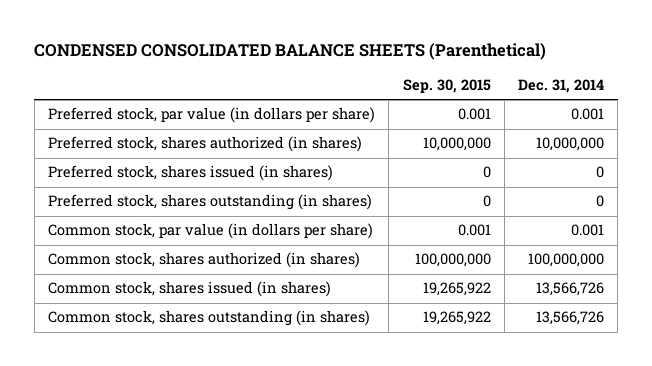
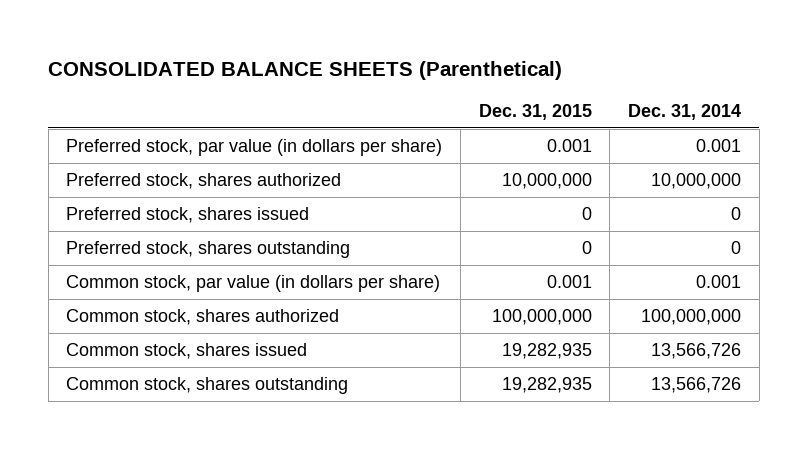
- CONDENSED CONSOLIDATED BALANCE SHEETS (Parenthetical)
+ CONSOLIDATED BALANCE SHEETS (Parenthetical)
- | Sep. 30, 2015 | Dec. 31, 2014
+ | Dec. 31, 2015 | Dec. 31, 2014
- Preferred stock, shares authorized (in shares) | 10,000,000 | 10,000,000
- Preferred stock, shares issued (in shares) | 0 | 0
- Preferred stock, shares outstanding (in shares) | 0 | 0
+ Preferred stock, shares authorized | 10,000,000 | 10,000,000
+ Preferred stock, shares issued | 0 | 0
+ Preferred stock, shares outstanding | 0 | 0
- Common stock, shares authorized (in shares) | 100,000,000 | 100,000,000
- Common stock, shares issued (in shares) | 19,265,922 | 13,566,726
- Common stock, shares outstanding (in shares) | 19,265,922 | 13,566,726
+ Common stock, shares authorized | 100,000,000 | 100,000,000
+ Common stock, shares issued | 19,282,935 | 13,566,726
+ Common stock, shares outstanding | 19,282,935 | 13,566,726

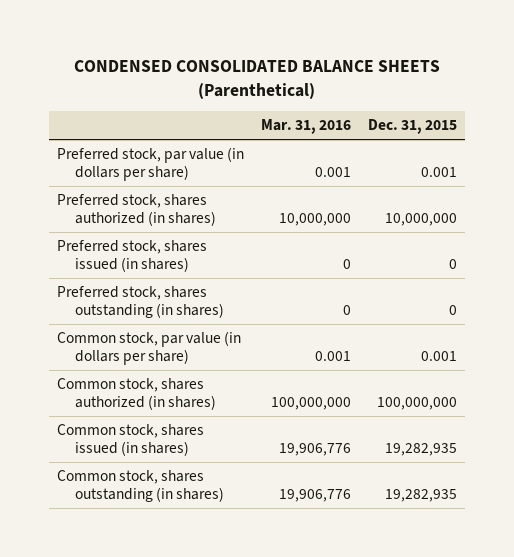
- CONSOLIDATED BALANCE SHEETS (Parenthetical)
+ CONDENSED CONSOLIDATED BALANCE SHEETS (Parenthetical)
- | Dec. 31, 2015 | Dec. 31, 2014
+ | Mar. 31, 2016 | Dec. 31, 2015
- Preferred stock, shares authorized | 10,000,000 | 10,000,000
- Preferred stock, shares issued | 0 | 0
- Preferred stock, shares outstanding | 0 | 0
+ Preferred stock, shares authorized (in shares) | 10,000,000 | 10,000,000
+ Preferred stock, shares issued (in shares) | 0 | 0
+ Preferred stock, shares outstanding (in shares) | 0 | 0
- Common stock, shares authorized | 100,000,000 | 100,000,000
- Common stock, shares issued | 19,282,935 | 13,566,726
- Common stock, shares outstanding | 19,282,935 | 13,566,726
+ Common stock, shares authorized (in shares) | 100,000,000 | 100,000,000
+ Common stock, shares issued (in shares) | 19,906,776 | 19,282,935
+ Common stock, shares outstanding (in shares) | 19,906,776 | 19,282,935

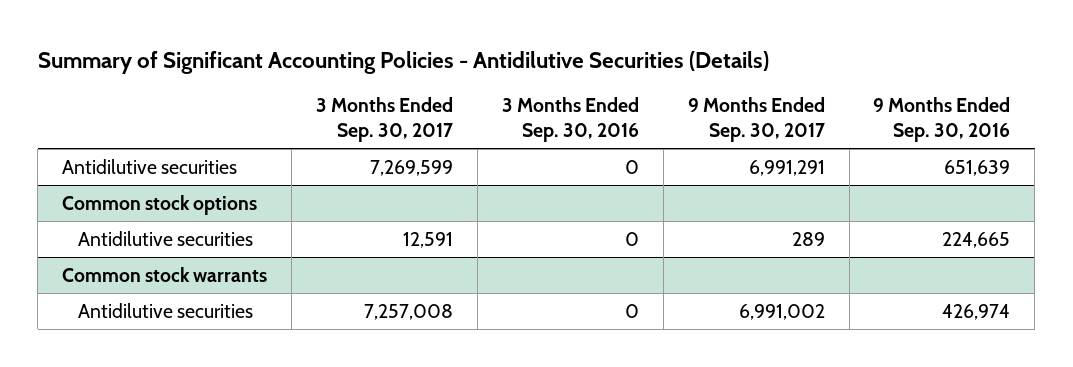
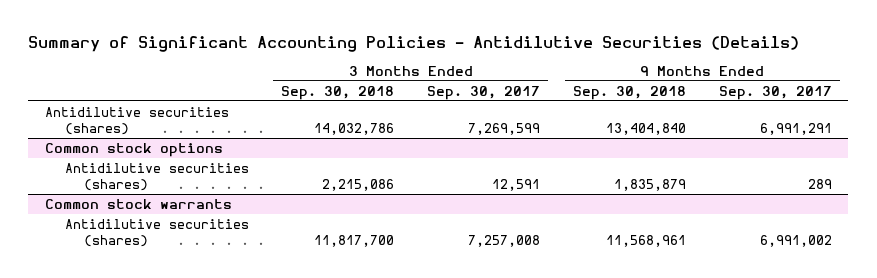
- | 3 Months Ended Sep. 30, 2017 | 3 Months Ended Sep. 30, 2016 | 9 Months Ended Sep. 30, 2017 | 9 Months Ended Sep. 30, 2016
+ | 3 Months Ended Sep. 30, 2018 | 3 Months Ended Sep. 30, 2017 | 9 Months Ended Sep. 30, 2018 | 9 Months Ended Sep. 30, 2017
- Antidilutive securities | 7,269,599 | 0 | 6,991,291 | 651,639
+ Antidilutive securities (shares) | 14,032,786 | 7,269,599 | 13,404,840 | 6,991,291
@ Common stock options
- Antidilutive securities | 12,591 | 0 | 289 | 224,665
+ Antidilutive securities (shares) | 2,215,086 | 12,591 | 1,835,879 | 289
@ Common stock warrants
- Antidilutive securities | 7,257,008 | 0 | 6,991,002 | 426,974
+ Antidilutive securities (shares) | 11,817,700 | 7,257,008 | 11,568,961 | 6,991,002

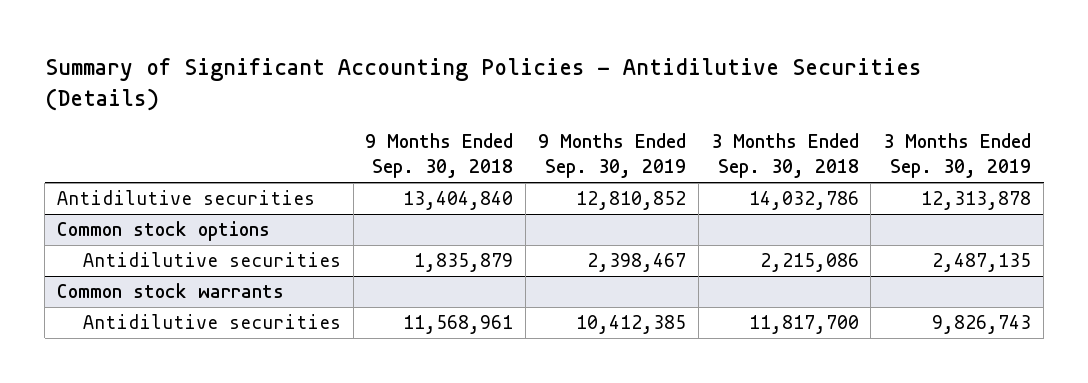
- | 3 Months Ended Sep. 30, 2018 | 3 Months Ended Sep. 30, 2017 | 9 Months Ended Sep. 30, 2018 | 9 Months Ended Sep. 30, 2017
+ | 9 Months Ended Sep. 30, 2018 | 9 Months Ended Sep. 30, 2019 | 3 Months Ended Sep. 30, 2018 | 3 Months Ended Sep. 30, 2019
- Antidilutive securities (shares) | 14,032,786 | 7,269,599 | 13,404,840 | 6,991,291
+ Antidilutive securities | 13,404,840 | 12,810,852 | 14,032,786 | 12,313,878
@ Common stock options
- Antidilutive securities (shares) | 2,215,086 | 12,591 | 1,835,879 | 289
+ Antidilutive securities | 1,835,879 | 2,398,467 | 2,215,086 | 2,487,135
@ Common stock warrants
- Antidilutive securities (shares) | 11,817,700 | 7,257,008 | 11,568,961 | 6,991,002
+ Antidilutive securities | 11,568,961 | 10,412,385 | 11,817,700 | 9,826,743

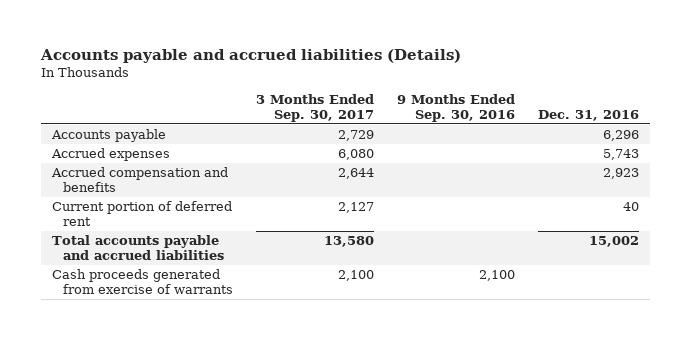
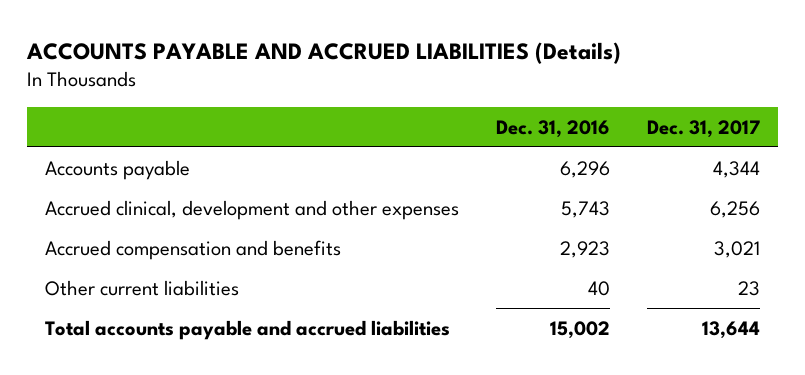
- Accounts payable and accrued liabilities (Details)
+ ACCOUNTS PAYABLE AND ACCRUED LIABILITIES (Details)
- | 3 Months Ended Sep. 30, 2017 | 9 Months Ended Sep. 30, 2016 | Dec. 31, 2016
+ | Dec. 31, 2016 | Dec. 31, 2017
- Accrued expenses | 6,080 | | 5,743
+ Accrued clinical, development and other expenses | 5,743 | 6,256
- Current portion of deferred rent | 2,127 | | 40
+ Other current liabilities | 40 | 23
- Cash proceeds generated from exercise of warrants | 2,100 | 2,100 |

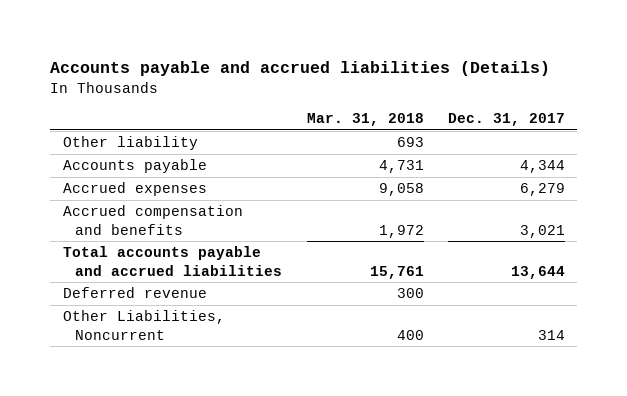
- ACCOUNTS PAYABLE AND ACCRUED LIABILITIES (Details)
+ Accounts payable and accrued liabilities (Details)
- | Dec. 31, 2016 | Dec. 31, 2017
+ | Mar. 31, 2018 | Dec. 31, 2017
+ Other liability | 693 |
- Accrued clinical, development and other expenses | 5,743 | 6,256
+ Accrued expenses | 9,058 | 6,279
- Other current liabilities | 40 | 23
+ Deferred revenue | 300 |
+ Other Liabilities, Noncurrent | 400 | 314

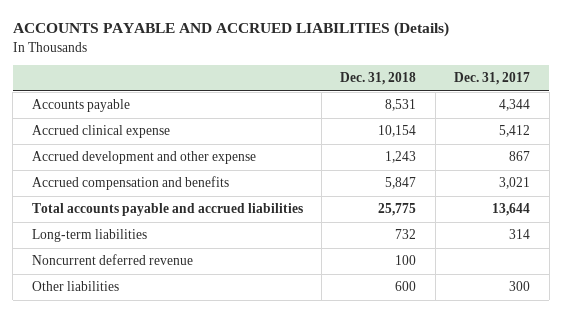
- Accounts payable and accrued liabilities (Details)
+ ACCOUNTS PAYABLE AND ACCRUED LIABILITIES (Details)
- | Mar. 31, 2018 | Dec. 31, 2017
+ | Dec. 31, 2018 | Dec. 31, 2017
- Other liability | 693 |
- Accrued expenses | 9,058 | 6,279
+ Accrued clinical expense | 10,154 | 5,412
+ Accrued development and other expense | 1,243 | 867
- Deferred revenue | 300 |
- Other Liabilities, Noncurrent | 400 | 314
+ Long-term liabilities | 732 | 314
+ Noncurrent deferred revenue | 100 |
+ Other liabilities | 600 | 300

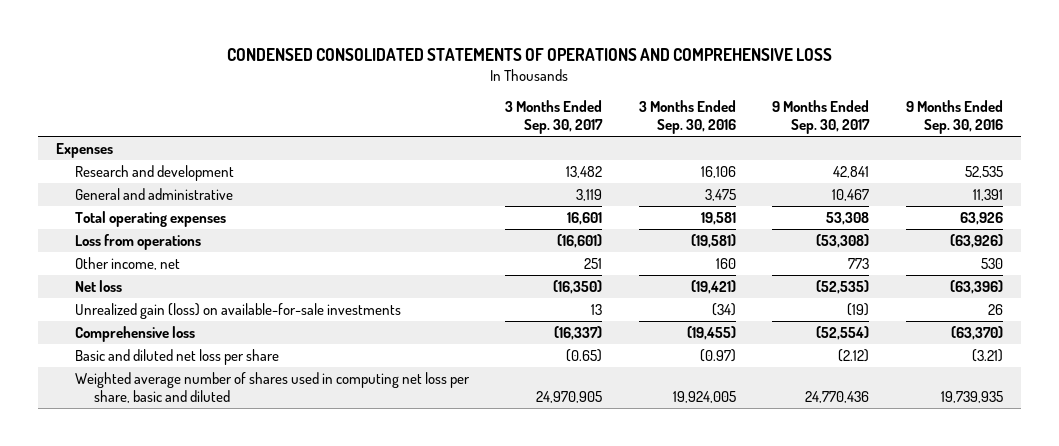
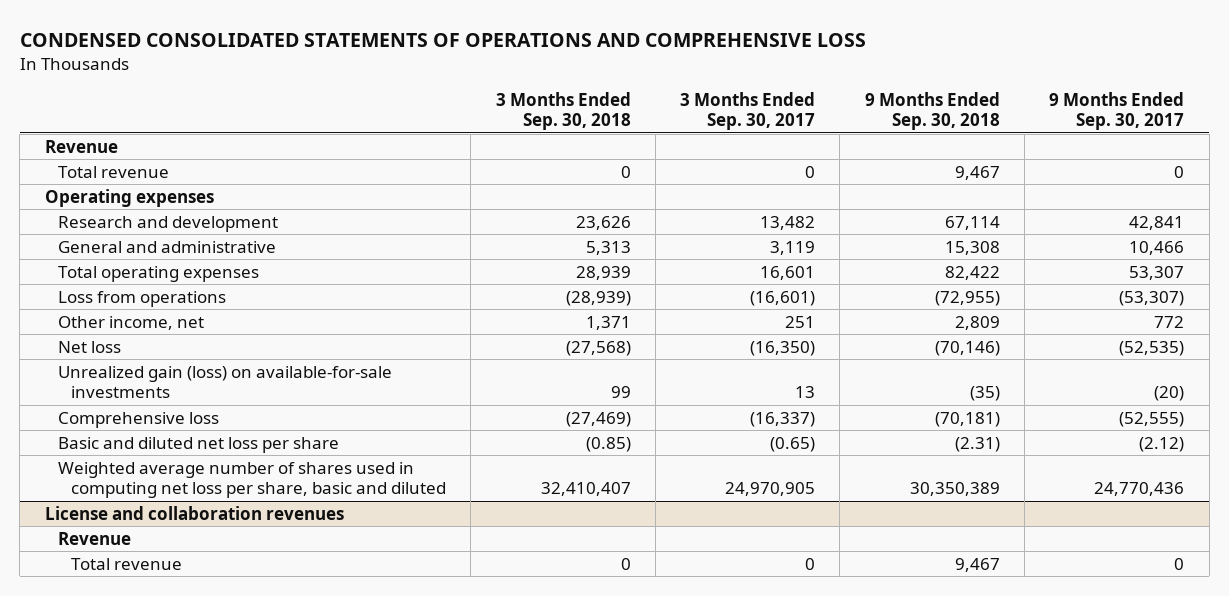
- | 3 Months Ended Sep. 30, 2017 | 3 Months Ended Sep. 30, 2016 | 9 Months Ended Sep. 30, 2017 | 9 Months Ended Sep. 30, 2016
+ | 3 Months Ended Sep. 30, 2018 | 3 Months Ended Sep. 30, 2017 | 9 Months Ended Sep. 30, 2018 | 9 Months Ended Sep. 30, 2017
- Expenses
+ Revenue
+ Total revenue | 0 | 0 | 9,467 | 0
+ Operating expenses
- General and administrative | 3,119 | 3,475 | 10,467 | 11,391
- Total operating expenses | 16,601 | 19,581 | 53,308 | 63,926
- Loss from operations | (16,601) | (19,581) | (53,308) | (63,926)
- Other income, net | 251 | 160 | 773 | 530
+ General and administrative | 5,313 | 3,119 | 15,308 | 10,466
+ Total operating expenses | 28,939 | 16,601 | 82,422 | 53,307
+ Loss from operations | (28,939) | (16,601) | (72,955) | (53,307)
+ Other income, net | 1,371 | 251 | 2,809 | 772
- Unrealized gain (loss) on available-for-sale investments | 13 | (34) | (19) | 26
- Comprehensive loss | (16,337) | (19,455) | (52,554) | (63,370)
+ Unrealized gain (loss) on available-for-sale investments | 99 | 13 | (35) | (20)
+ Comprehensive loss | (27,469) | (16,337) | (70,181) | (52,555)
+ License and collaboration revenues
+ Revenue
+ Total revenue | 0 | 0 | 9,467 | 0

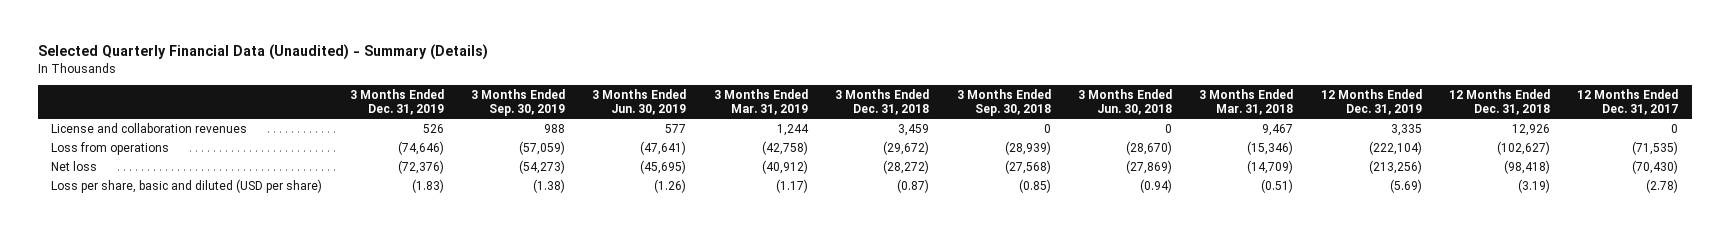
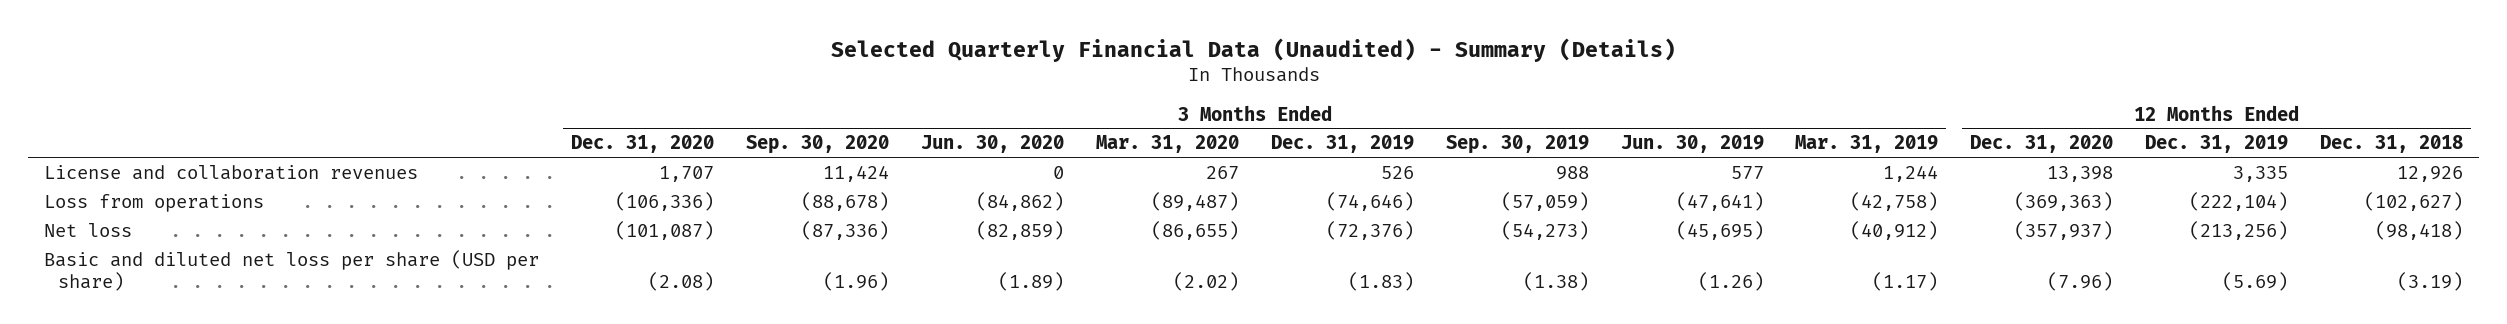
- | 3 Months Ended Dec. 31, 2019 | 3 Months Ended Sep. 30, 2019 | 3 Months Ended Jun. 30, 2019 | 3 Months Ended Mar. 31, 2019 | 3 Months Ended Dec. 31, 2018 | 3 Months Ended Sep. 30, 2018 | 3 Months Ended Jun. 30, 2018 | 3 Months Ended Mar. 31, 2018 | 12 Months Ended Dec. 31, 2019 | 12 Months Ended Dec. 31, 2018 | 12 Months Ended Dec. 31, 2017
+ | 3 Months Ended Dec. 31, 2020 | 3 Months Ended Sep. 30, 2020 | 3 Months Ended Jun. 30, 2020 | 3 Months Ended Mar. 31, 2020 | 3 Months Ended Dec. 31, 2019 | 3 Months Ended Sep. 30, 2019 | 3 Months Ended Jun. 30, 2019 | 3 Months Ended Mar. 31, 2019 | 12 Months Ended Dec. 31, 2020 | 12 Months Ended Dec. 31, 2019 | 12 Months Ended Dec. 31, 2018
- Loss per share, basic and diluted (USD per share) | (1.83) | (1.38) | (1.26) | (1.17) | (0.87) | (0.85) | (0.94) | (0.51) | (5.69) | (3.19) | (2.78)
+ Basic and diluted net loss per share (USD per share) | (2.08) | (1.96) | (1.89) | (2.02) | (1.83) | (1.38) | (1.26) | (1.17) | (7.96) | (5.69) | (3.19)

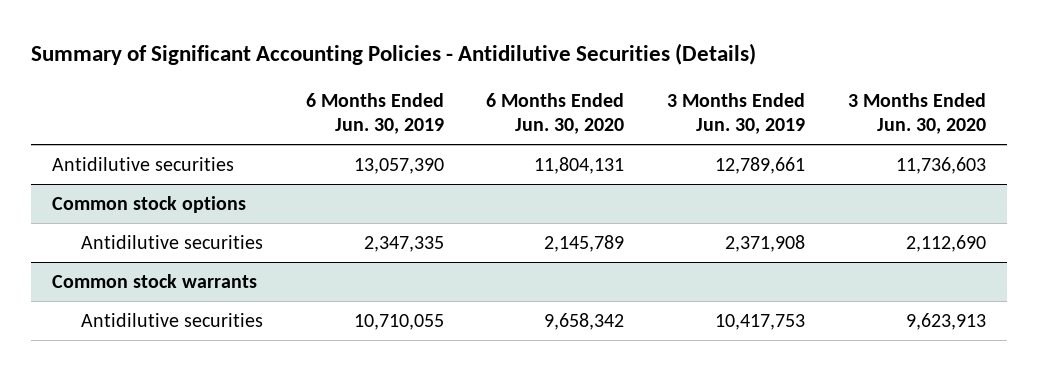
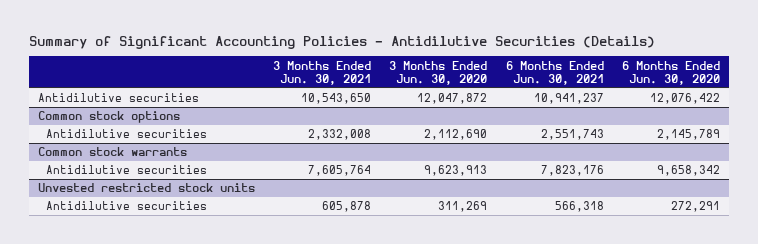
- | 6 Months Ended Jun. 30, 2019 | 6 Months Ended Jun. 30, 2020 | 3 Months Ended Jun. 30, 2019 | 3 Months Ended Jun. 30, 2020
+ | 3 Months Ended Jun. 30, 2021 | 3 Months Ended Jun. 30, 2020 | 6 Months Ended Jun. 30, 2021 | 6 Months Ended Jun. 30, 2020
- Antidilutive securities | 13,057,390 | 11,804,131 | 12,789,661 | 11,736,603
+ Antidilutive securities | 10,543,650 | 12,047,872 | 10,941,237 | 12,076,422
+ Unvested restricted stock units
+ Antidilutive securities | 605,878 | 311,269 | 566,318 | 272,291

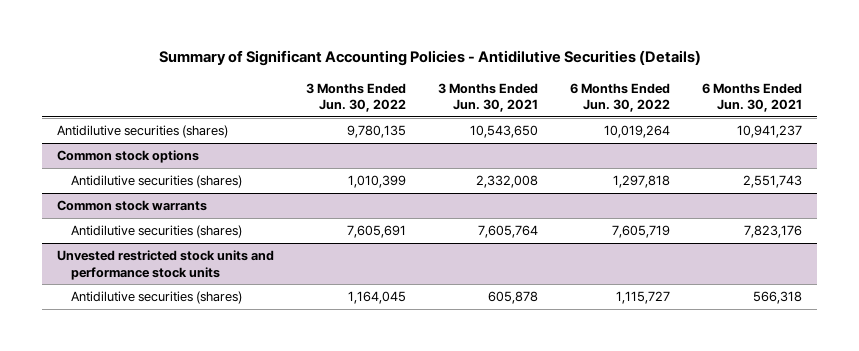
- | 3 Months Ended Jun. 30, 2021 | 3 Months Ended Jun. 30, 2020 | 6 Months Ended Jun. 30, 2021 | 6 Months Ended Jun. 30, 2020
+ | 3 Months Ended Jun. 30, 2022 | 3 Months Ended Jun. 30, 2021 | 6 Months Ended Jun. 30, 2022 | 6 Months Ended Jun. 30, 2021
- Antidilutive securities | 10,543,650 | 12,047,872 | 10,941,237 | 12,076,422
+ Antidilutive securities (shares) | 9,780,135 | 10,543,650 | 10,019,264 | 10,941,237
@ Common stock options
- Antidilutive securities | 2,332,008 | 2,112,690 | 2,551,743 | 2,145,789
+ Antidilutive securities (shares) | 1,010,399 | 2,332,008 | 1,297,818 | 2,551,743
@ Common stock warrants
- Antidilutive securities | 7,605,764 | 9,623,913 | 7,823,176 | 9,658,342
- Unvested restricted stock units
- Antidilutive securities | 605,878 | 311,269 | 566,318 | 272,291
@ Common stock warrants
+ Antidilutive securities (shares) | 7,605,691 | 7,605,764 | 7,605,719 | 7,823,176
+ Unvested restricted stock units and performance stock units
+ Antidilutive securities (shares) | 1,164,045 | 605,878 | 1,115,727 | 566,318

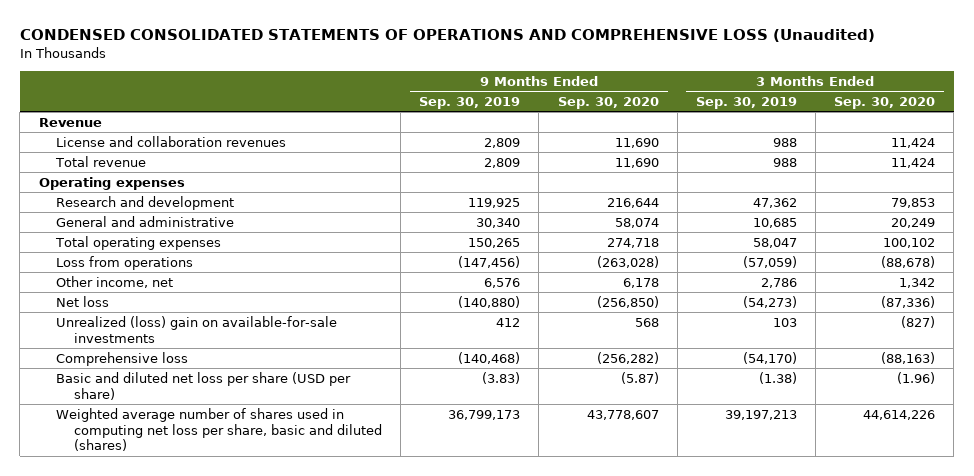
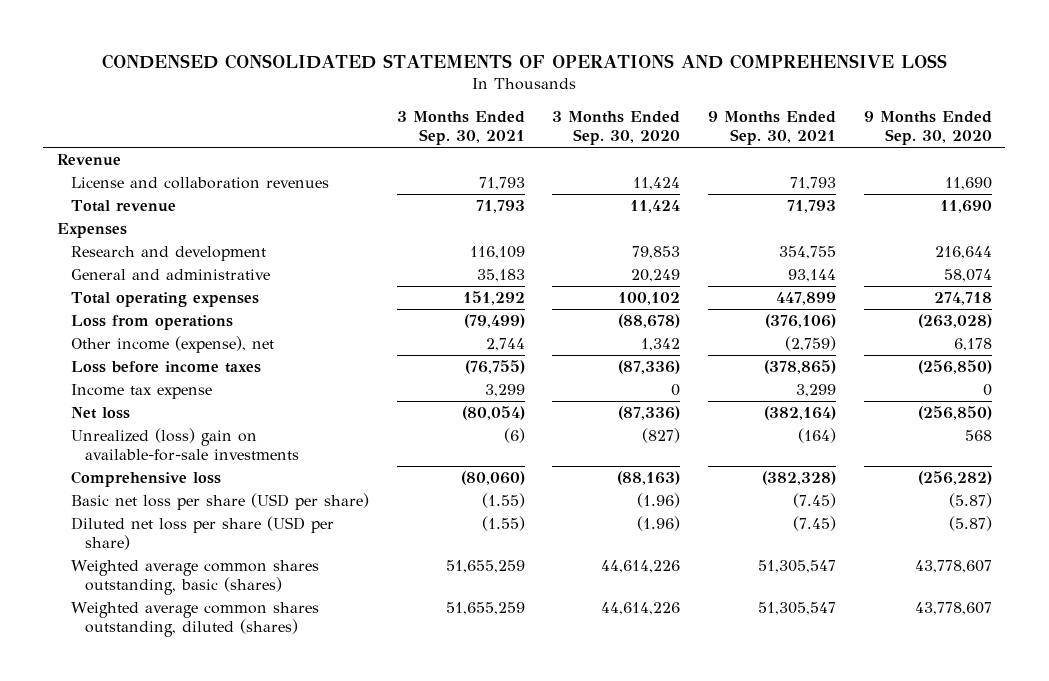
- CONDENSED CONSOLIDATED STATEMENTS OF OPERATIONS AND COMPREHENSIVE LOSS (Unaudited)
+ CONDENSED CONSOLIDATED STATEMENTS OF OPERATIONS AND COMPREHENSIVE LOSS
- | 9 Months Ended Sep. 30, 2019 | 9 Months Ended Sep. 30, 2020 | 3 Months Ended Sep. 30, 2019 | 3 Months Ended Sep. 30, 2020
+ | 3 Months Ended Sep. 30, 2021 | 3 Months Ended Sep. 30, 2020 | 9 Months Ended Sep. 30, 2021 | 9 Months Ended Sep. 30, 2020
- Operating expenses
+ Expenses
- Other income, net | 6,576 | 6,178 | 2,786 | 1,342
+ Other income (expense), net | 2,744 | 1,342 | (2,759) | 6,178
+ Loss before income taxes | (76,755) | (87,336) | (378,865) | (256,850)
+ Income tax expense | 3,299 | 0 | 3,299 | 0
- Basic and diluted net loss per share (USD per share) | (3.83) | (5.87) | (1.38) | (1.96)
- Weighted average number of shares used in computing net loss per share, basic and diluted (shares) | 36,799,173 | 43,778,607 | 39,197,213 | 44,614,226
+ Basic net loss per share (USD per share) | (1.55) | (1.96) | (7.45) | (5.87)
+ Diluted net loss per share (USD per share) | (1.55) | (1.96) | (7.45) | (5.87)
+ Weighted average common shares outstanding, basic (shares) | 51,655,259 | 44,614,226 | 51,305,547 | 43,778,607
+ Weighted average common shares outstanding, diluted (shares) | 51,655,259 | 44,614,226 | 51,305,547 | 43,778,607

